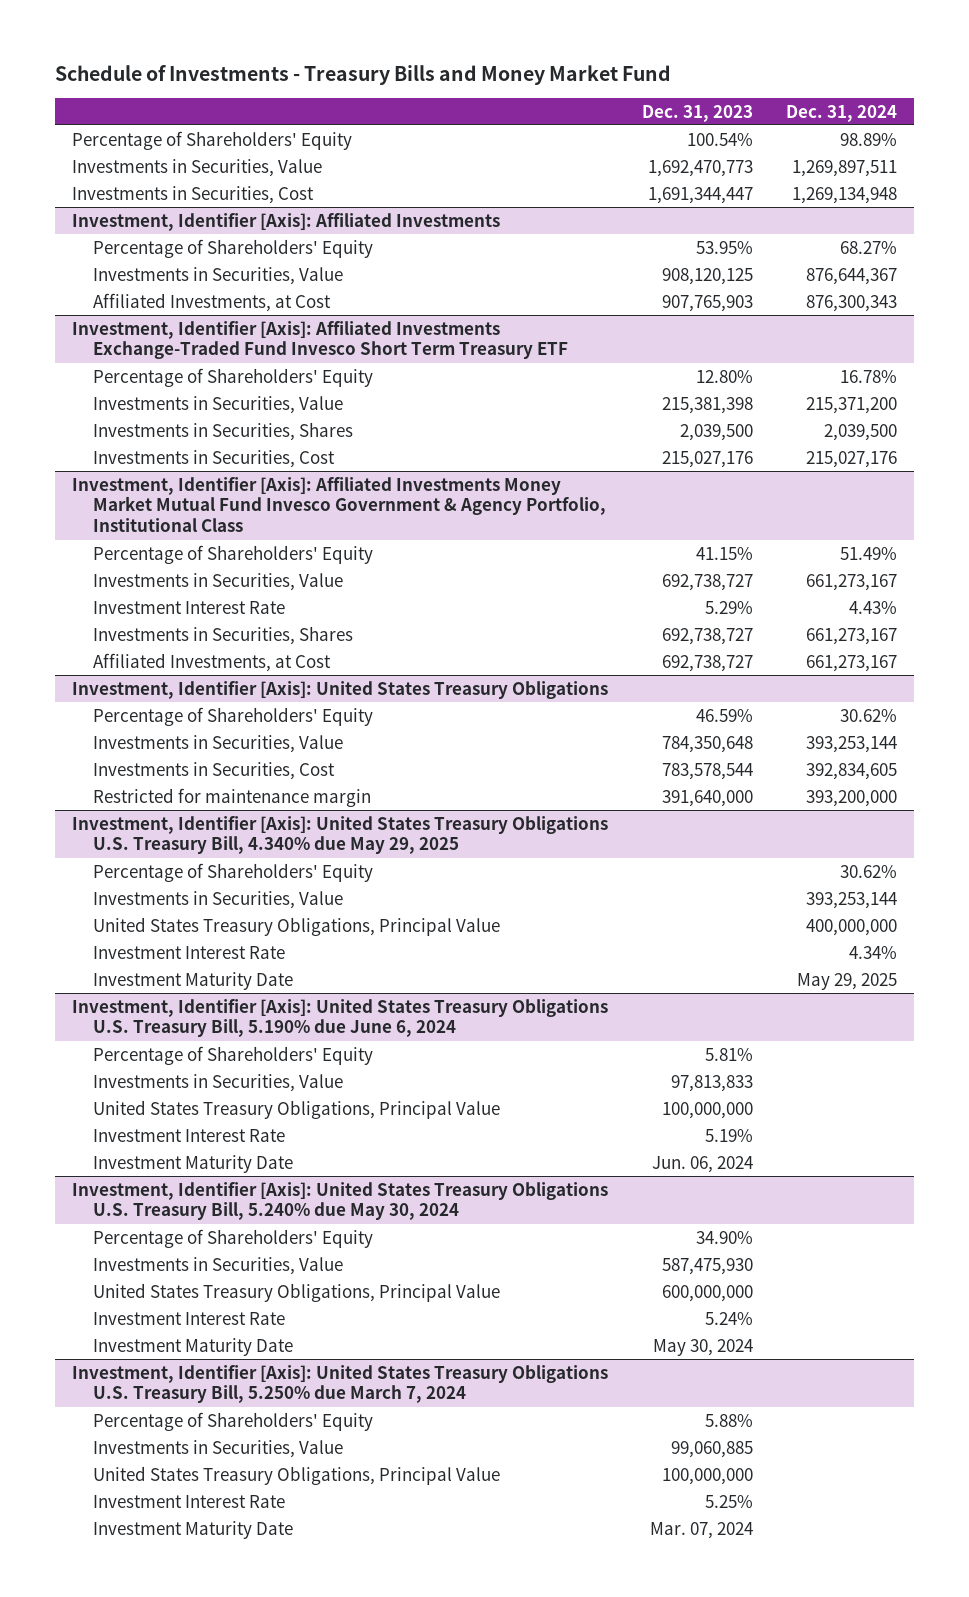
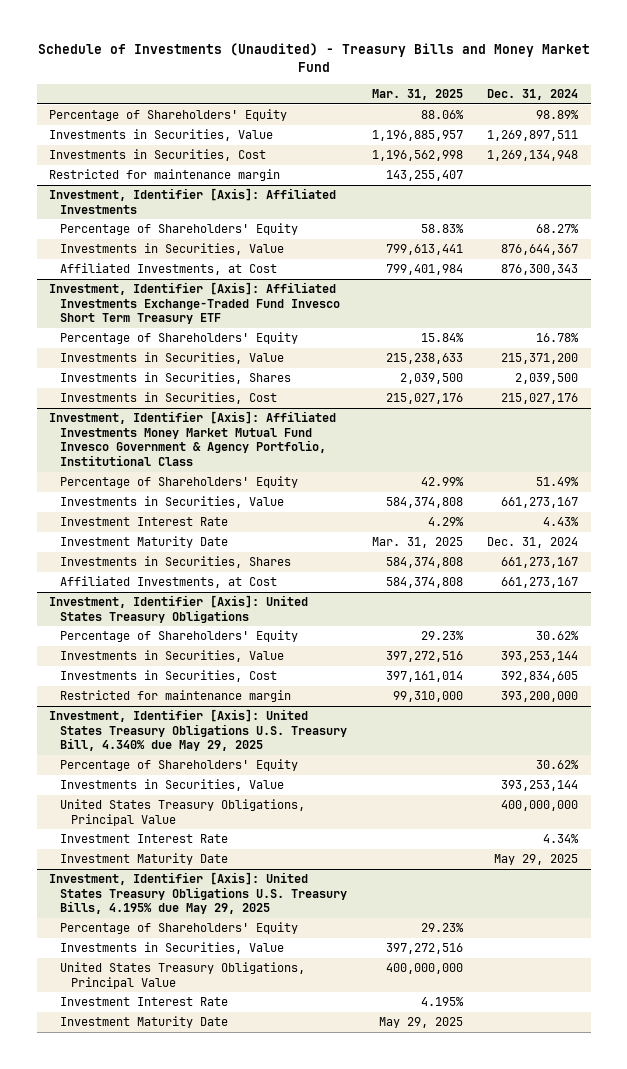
- Schedule of Investments - Treasury Bills and Money Market Fund
+ Schedule of Investments (Unaudited) - Treasury Bills and Money Market Fund
- | Dec. 31, 2023 | Dec. 31, 2024
+ | Mar. 31, 2025 | Dec. 31, 2024
+ Restricted for maintenance margin | 143,255,407 |
@ Investment, Identifier [Axis]: Affiliated Investments Money Market Mutual Fund Invesco Government & Agency Portfolio, Institutional Class
+ Investment Maturity Date | Mar. 31, 2025 | Dec. 31, 2024
- Investment, Identifier [Axis]: United States Treasury Obligations U.S. Treasury Bill, 5.190% due June 6, 2024
- Percentage of Shareholders' Equity | 5.81% |
- Investments in Securities, Value | 97,813,833 |
- United States Treasury Obligations, Principal Value | 100,000,000 |
- Investment Interest Rate | 5.19% |
- Investment Maturity Date | Jun. 06, 2024 |
- Investment, Identifier [Axis]: United States Treasury Obligations U.S. Treasury Bill, 5.240% due May 30, 2024
- Percentage of Shareholders' Equity | 34.90% |
- Investments in Securities, Value | 587,475,930 |
- United States Treasury Obligations, Principal Value | 600,000,000 |
- Investment Interest Rate | 5.24% |
- Investment Maturity Date | May 30, 2024 |
- Investment, Identifier [Axis]: United States Treasury Obligations U.S. Treasury Bill, 5.250% due March 7, 2024
+ Investment, Identifier [Axis]: United States Treasury Obligations U.S. Treasury Bills, 4.195% due May 29, 2025

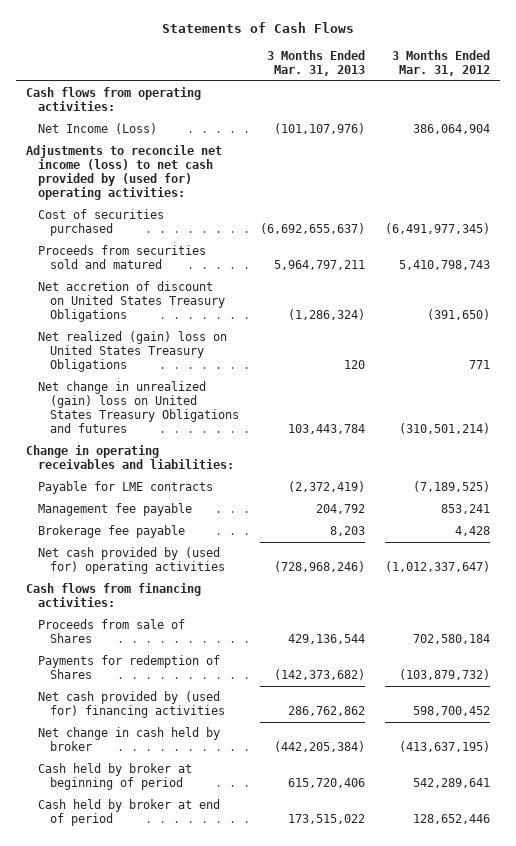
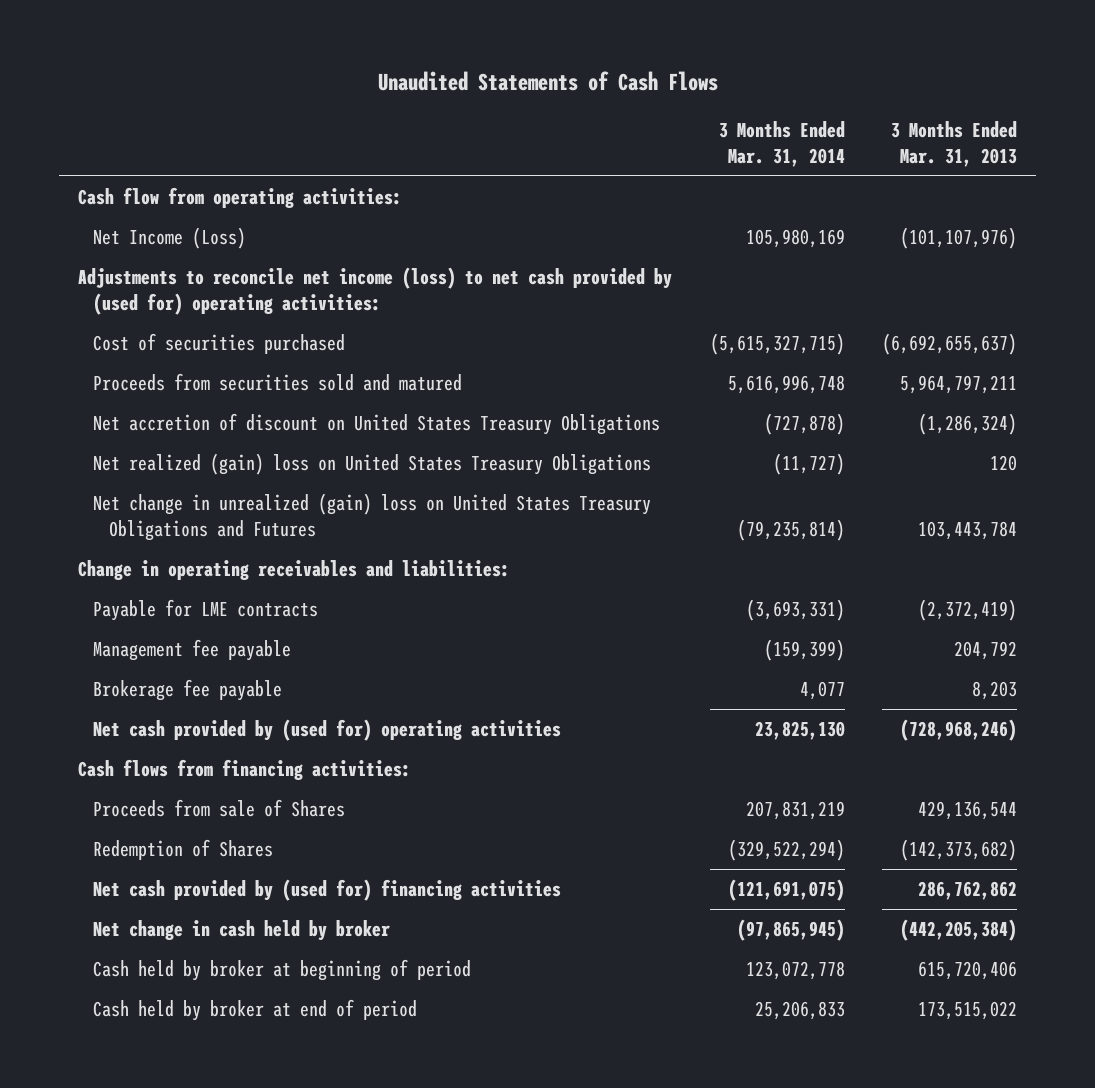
- Statements of Cash Flows
+ Unaudited Statements of Cash Flows
- | 3 Months Ended Mar. 31, 2013 | 3 Months Ended Mar. 31, 2012
+ | 3 Months Ended Mar. 31, 2014 | 3 Months Ended Mar. 31, 2013
- Cash flows from operating activities:
+ Cash flow from operating activities:
- Net change in unrealized (gain) loss on United States Treasury Obligations and futures | 103,443,784 | (310,501,214)
+ Net change in unrealized (gain) loss on United States Treasury Obligations and Futures | (79,235,814) | 103,443,784
- Payments for redemption of Shares | (142,373,682) | (103,879,732)
+ Redemption of Shares | (329,522,294) | (142,373,682)

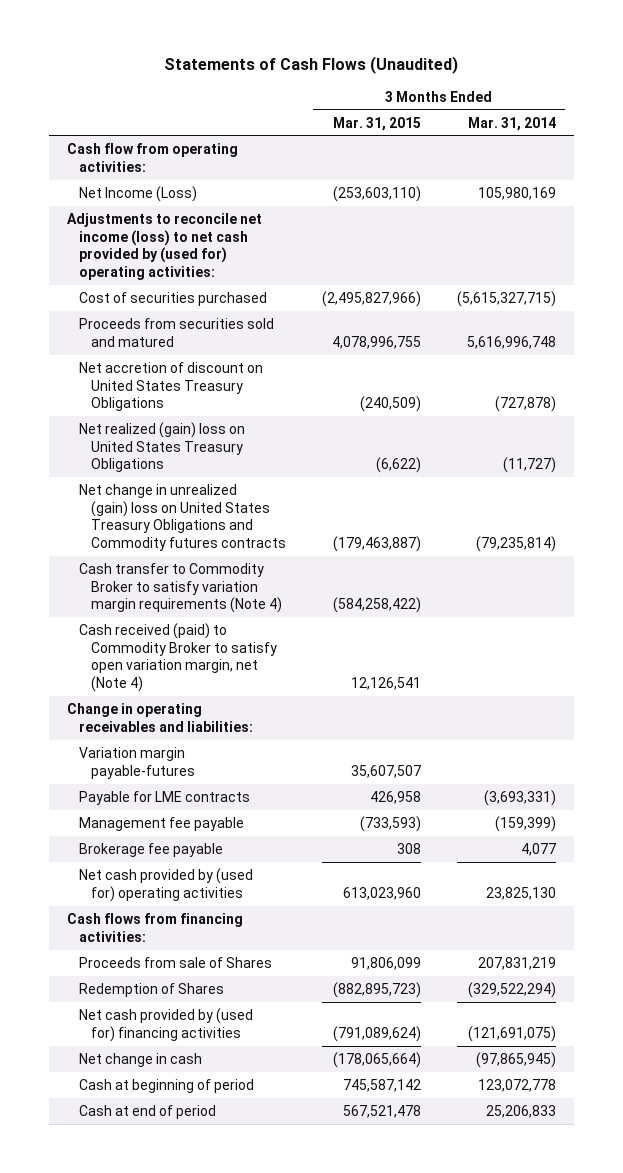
- Unaudited Statements of Cash Flows
+ Statements of Cash Flows (Unaudited)
- | 3 Months Ended Mar. 31, 2014 | 3 Months Ended Mar. 31, 2013
+ | 3 Months Ended Mar. 31, 2015 | 3 Months Ended Mar. 31, 2014
- Net change in unrealized (gain) loss on United States Treasury Obligations and Futures | (79,235,814) | 103,443,784
+ Net change in unrealized (gain) loss on United States Treasury Obligations and Commodity futures contracts | (179,463,887) | (79,235,814)
+ Cash transfer to Commodity Broker to satisfy variation margin requirements (Note 4) | (584,258,422) |
+ Cash received (paid) to Commodity Broker to satisfy open variation margin, net (Note 4) | 12,126,541 |
+ Variation margin payable-futures | 35,607,507 |
- Net change in cash held by broker | (97,865,945) | (442,205,384)
- Cash held by broker at beginning of period | 123,072,778 | 615,720,406
- Cash held by broker at end of period | 25,206,833 | 173,515,022
+ Net change in cash | (178,065,664) | (97,865,945)
+ Cash at beginning of period | 745,587,142 | 123,072,778
+ Cash at end of period | 567,521,478 | 25,206,833

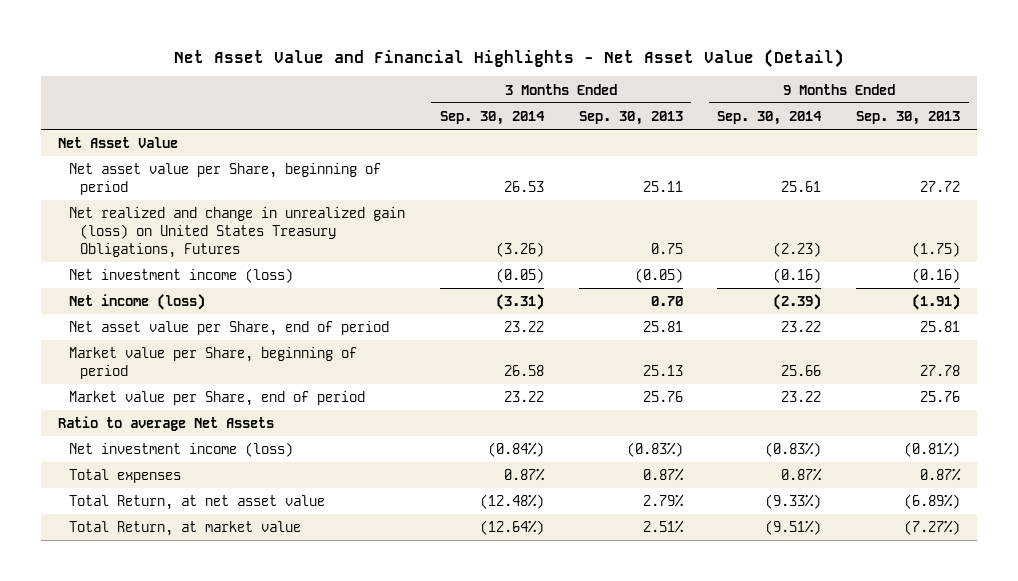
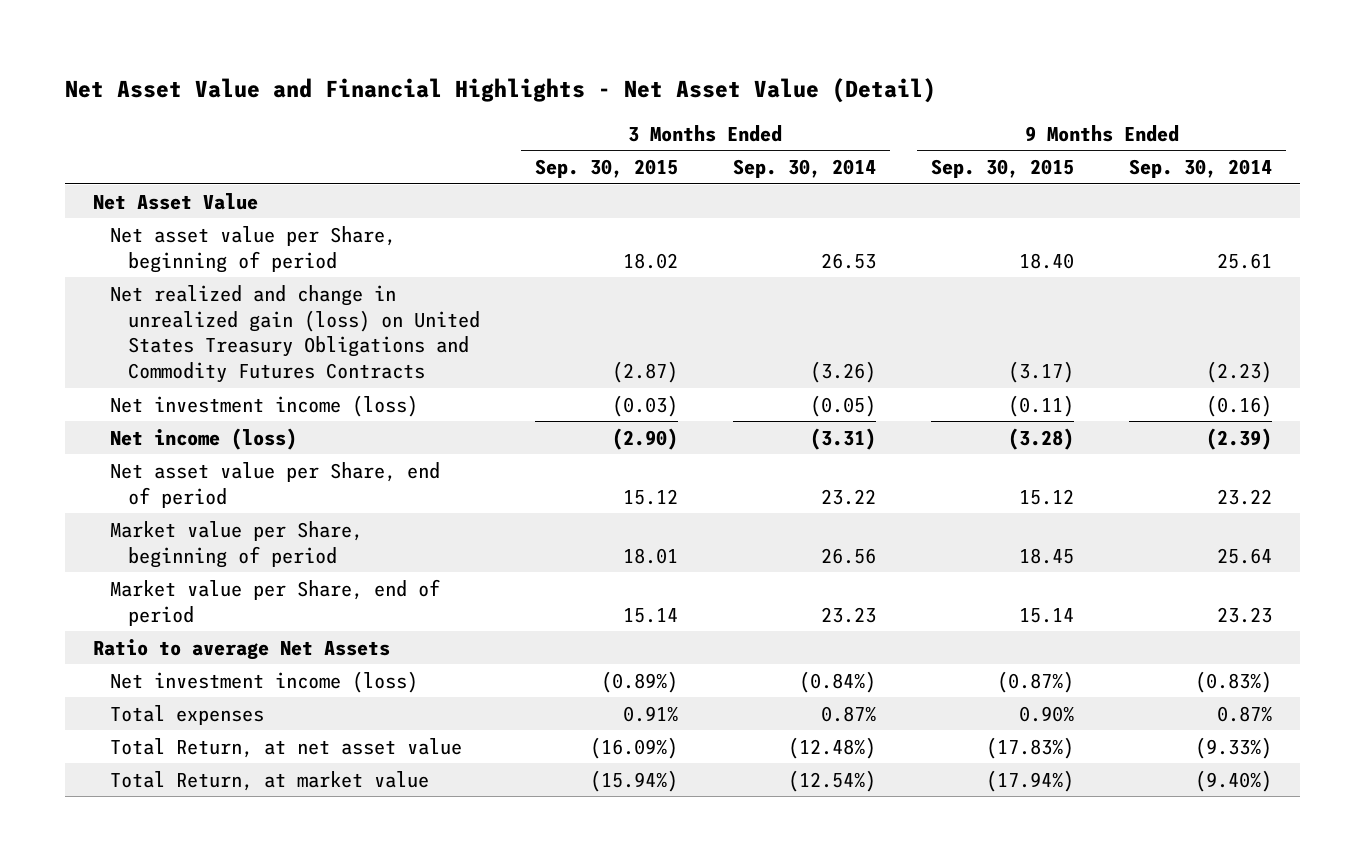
- | 3 Months Ended Sep. 30, 2014 | 3 Months Ended Sep. 30, 2013 | 9 Months Ended Sep. 30, 2014 | 9 Months Ended Sep. 30, 2013
+ | 3 Months Ended Sep. 30, 2015 | 3 Months Ended Sep. 30, 2014 | 9 Months Ended Sep. 30, 2015 | 9 Months Ended Sep. 30, 2014
- Net realized and change in unrealized gain (loss) on United States Treasury Obligations, Futures | (3.26) | 0.75 | (2.23) | (1.75)
+ Net realized and change in unrealized gain (loss) on United States Treasury Obligations and Commodity Futures Contracts | (2.87) | (3.26) | (3.17) | (2.23)
- Market value per Share, beginning of period | 26.58 | 25.13 | 25.66 | 27.78
- Market value per Share, end of period | 23.22 | 25.76 | 23.22 | 25.76
+ Market value per Share, beginning of period | 18.01 | 26.56 | 18.45 | 25.64
+ Market value per Share, end of period | 15.14 | 23.23 | 15.14 | 23.23
- Total Return, at market value | (12.64%) | 2.51% | (9.51%) | (7.27%)
+ Total Return, at market value | (15.94%) | (12.54%) | (17.94%) | (9.40%)

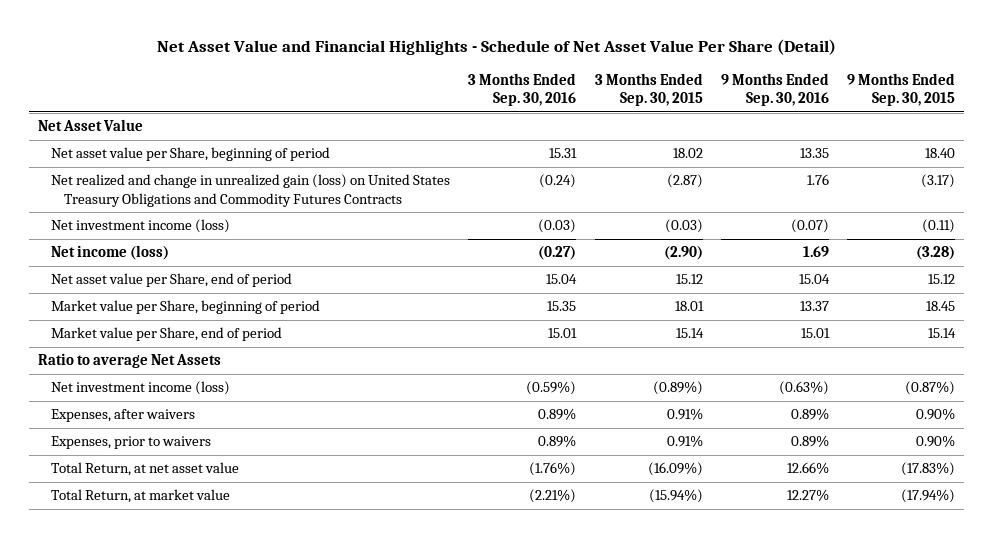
- Net Asset Value and Financial Highlights - Net Asset Value (Detail)
+ Net Asset Value and Financial Highlights - Schedule of Net Asset Value Per Share (Detail)
- | 3 Months Ended Sep. 30, 2015 | 3 Months Ended Sep. 30, 2014 | 9 Months Ended Sep. 30, 2015 | 9 Months Ended Sep. 30, 2014
+ | 3 Months Ended Sep. 30, 2016 | 3 Months Ended Sep. 30, 2015 | 9 Months Ended Sep. 30, 2016 | 9 Months Ended Sep. 30, 2015
- Total expenses | 0.91% | 0.87% | 0.90% | 0.87%
+ Expenses, after waivers | 0.89% | 0.91% | 0.89% | 0.90%
+ Expenses, prior to waivers | 0.89% | 0.91% | 0.89% | 0.90%

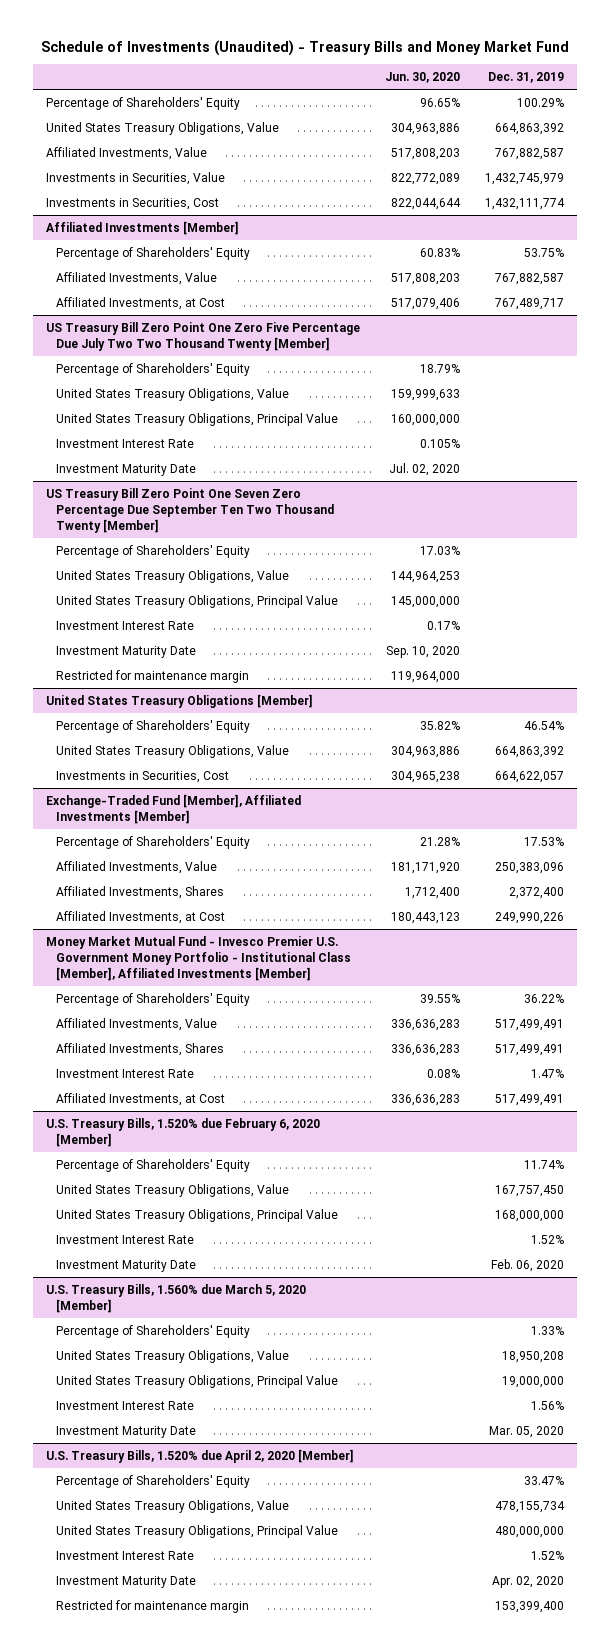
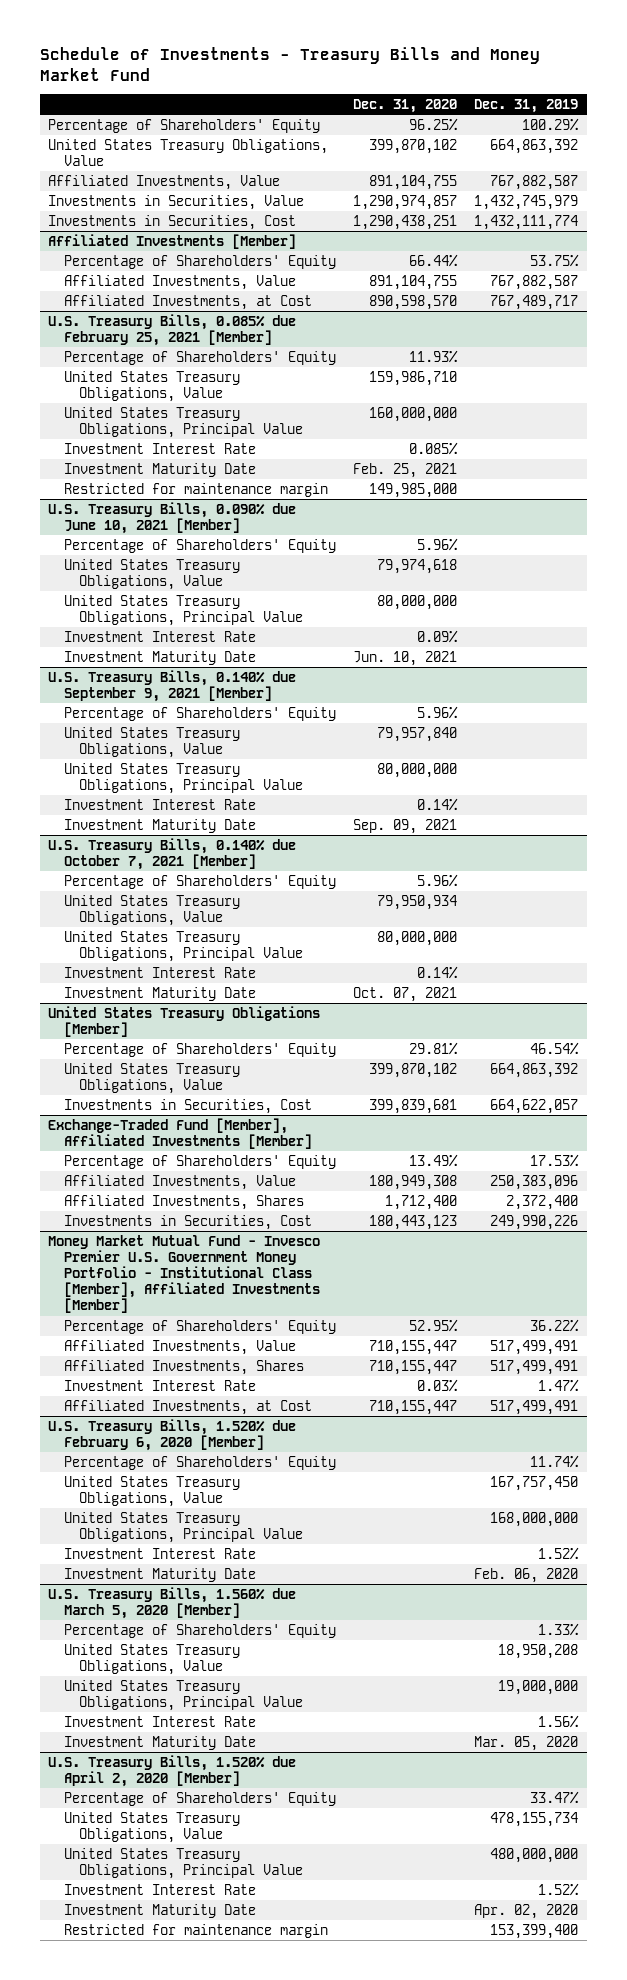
- Schedule of Investments (Unaudited) - Treasury Bills and Money Market Fund
+ Schedule of Investments - Treasury Bills and Money Market Fund
- | Jun. 30, 2020 | Dec. 31, 2019
+ | Dec. 31, 2020 | Dec. 31, 2019
- US Treasury Bill Zero Point One Zero Five Percentage Due July Two Two Thousand Twenty [Member]
+ U.S. Treasury Bills, 0.085% due February 25, 2021 [Member]
- US Treasury Bill Zero Point One Seven Zero Percentage Due September Ten Two Thousand Twenty [Member]
+ Restricted for maintenance margin | 149,985,000 |
+ U.S. Treasury Bills, 0.090% due June 10, 2021 [Member]
- Restricted for maintenance margin | 119,964,000 |
+ U.S. Treasury Bills, 0.140% due September 9, 2021 [Member]
+ Percentage of Shareholders' Equity | 5.96% |
+ United States Treasury Obligations, Value | 79,957,840 |
+ United States Treasury Obligations, Principal Value | 80,000,000 |
+ Investment Interest Rate | 0.14% |
+ Investment Maturity Date | Sep. 09, 2021 |
+ U.S. Treasury Bills, 0.140% due October 7, 2021 [Member]
+ Percentage of Shareholders' Equity | 5.96% |
+ United States Treasury Obligations, Value | 79,950,934 |
+ United States Treasury Obligations, Principal Value | 80,000,000 |
+ Investment Interest Rate | 0.14% |
+ Investment Maturity Date | Oct. 07, 2021 |
@ Exchange-Traded Fund [Member], Affiliated Investments [Member]
- Affiliated Investments, at Cost | 180,443,123 | 249,990,226
+ Investments in Securities, Cost | 180,443,123 | 249,990,226

